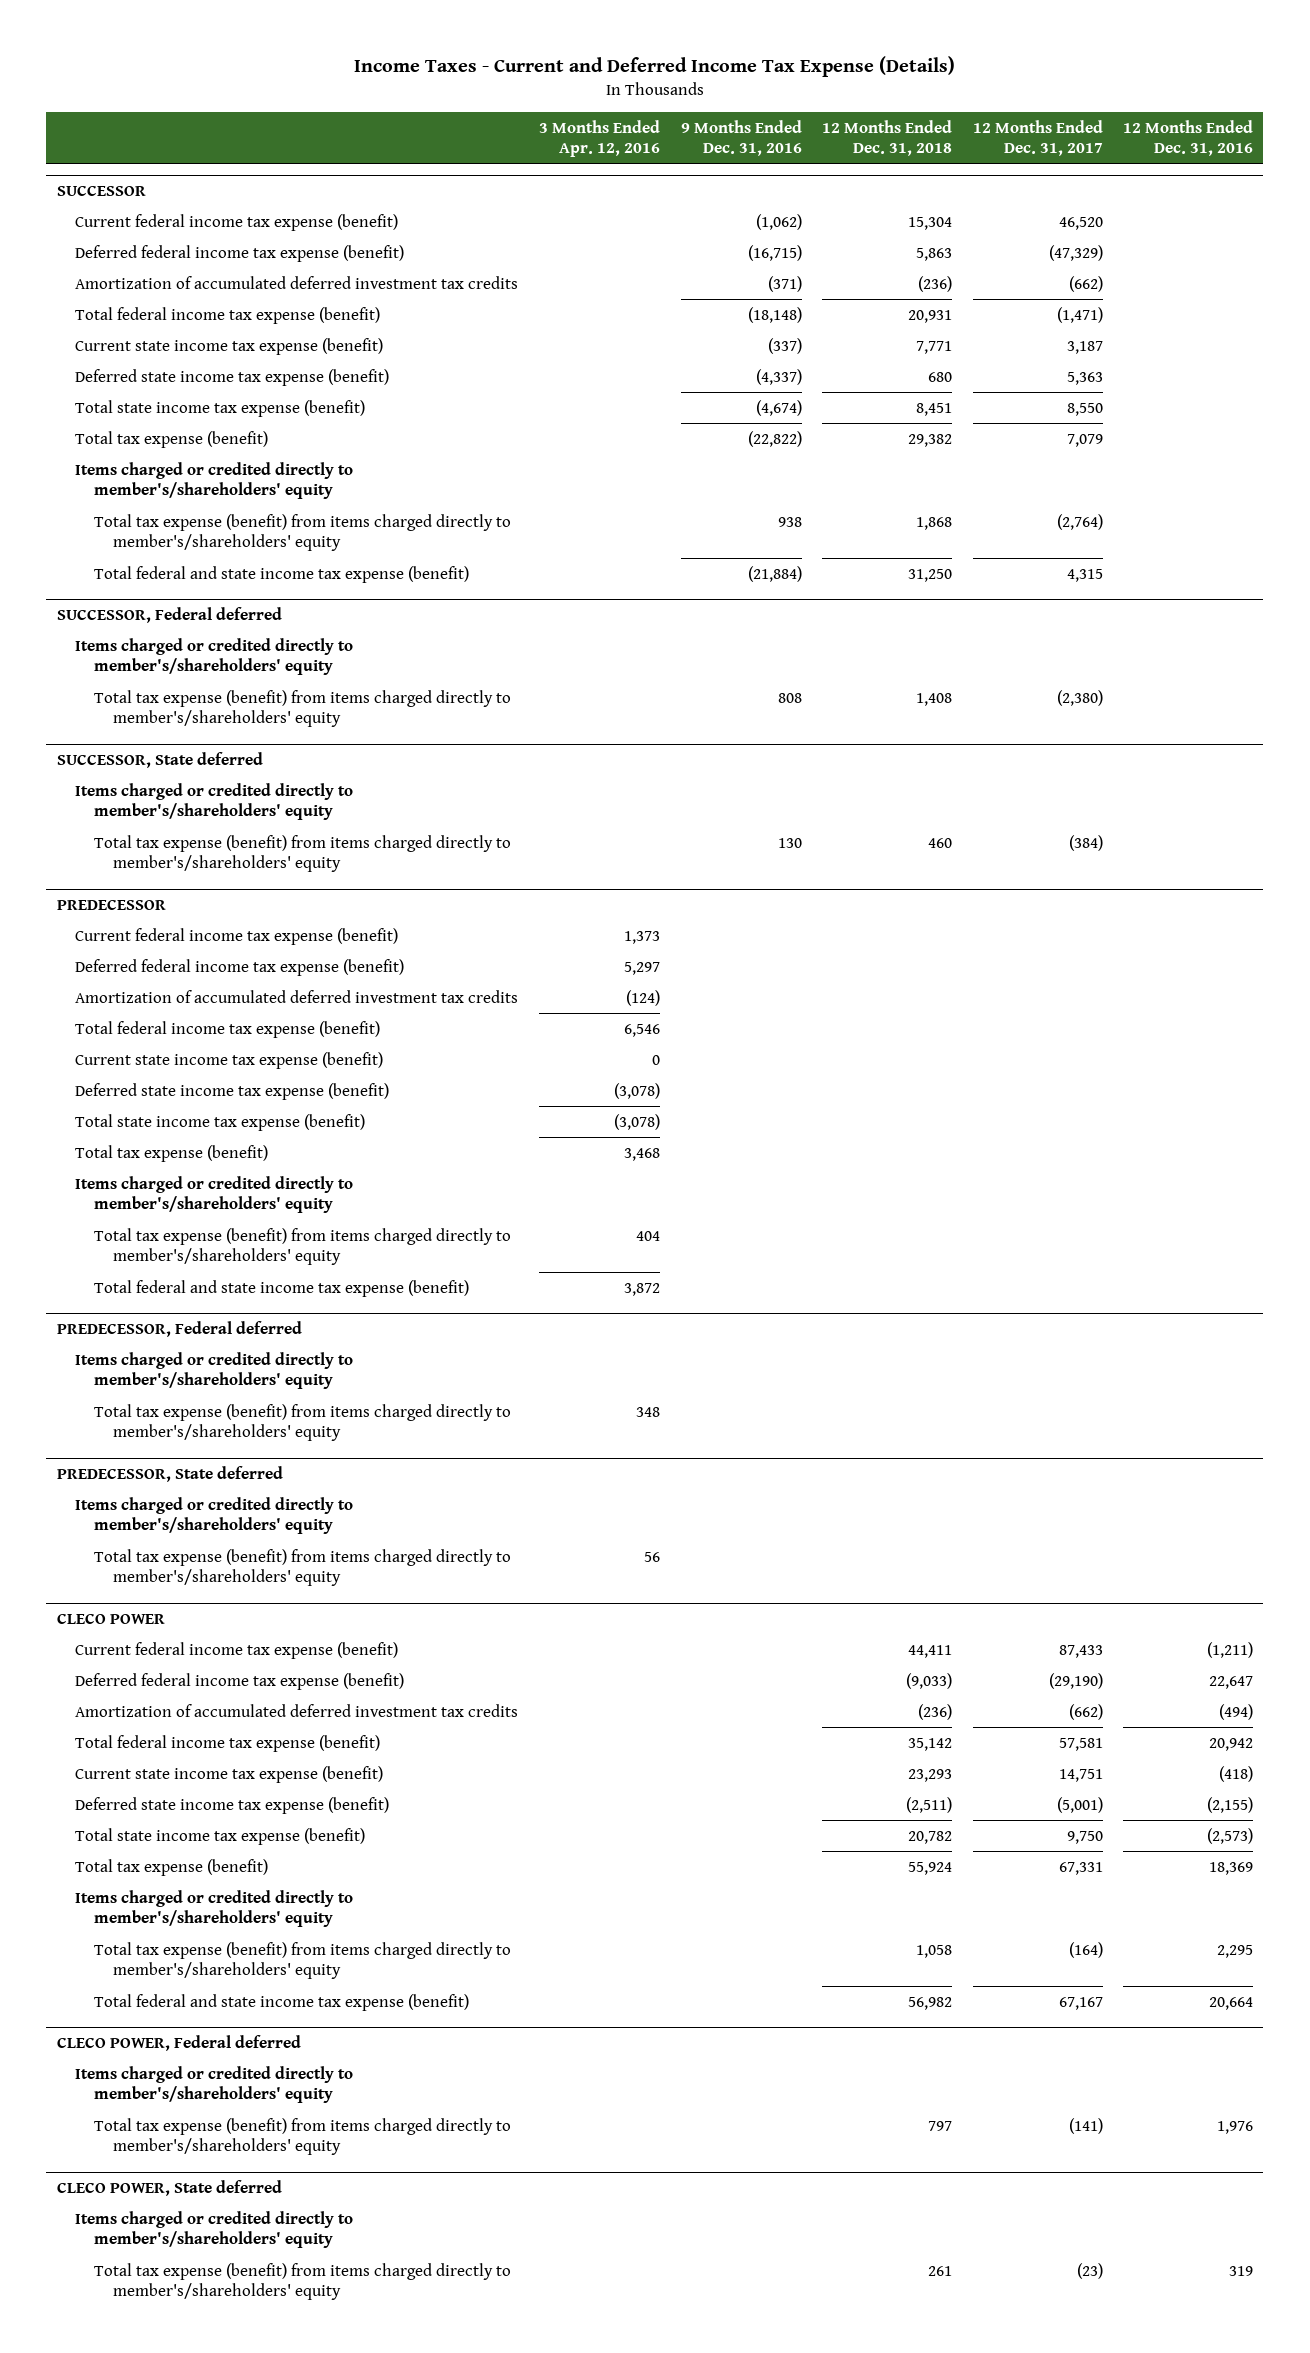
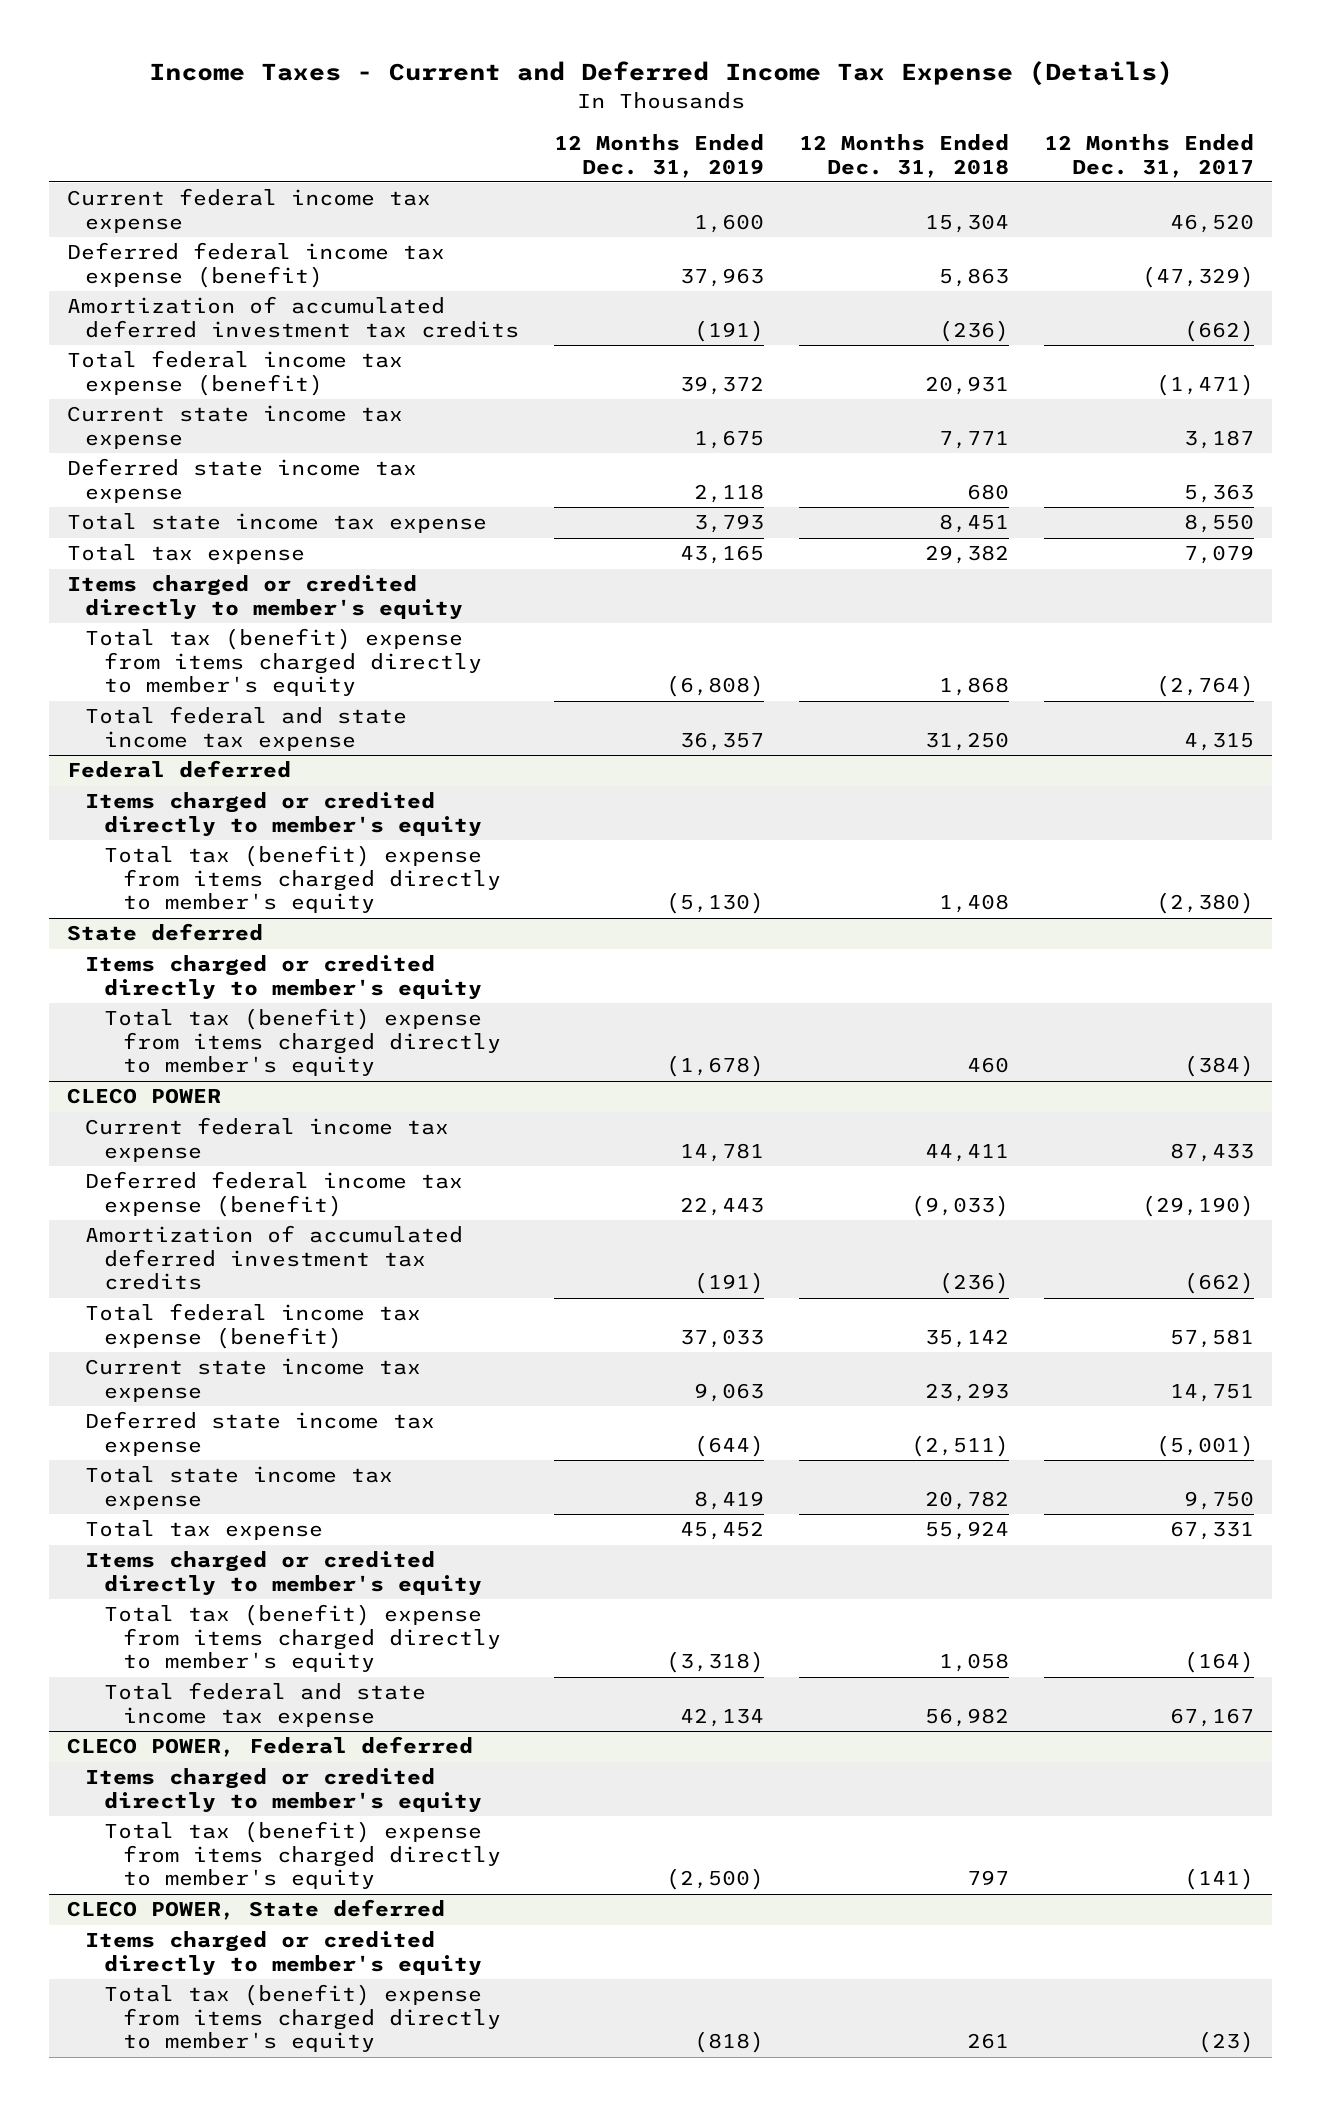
- | 3 Months Ended Apr. 12, 2016 | 9 Months Ended Dec. 31, 2016 | 12 Months Ended Dec. 31, 2018 | 12 Months Ended Dec. 31, 2017 | 12 Months Ended Dec. 31, 2016
+ | 12 Months Ended Dec. 31, 2019 | 12 Months Ended Dec. 31, 2018 | 12 Months Ended Dec. 31, 2017
- SUCCESSOR
- Current federal income tax expense (benefit) | | (1,062) | 15,304 | 46,520 |
+ Current federal income tax expense | 1,600 | 15,304 | 46,520
- Current state income tax expense (benefit) | | (337) | 7,771 | 3,187 |
- Deferred state income tax expense (benefit) | | (4,337) | 680 | 5,363 |
- Total state income tax expense (benefit) | | (4,674) | 8,451 | 8,550 |
- Total tax expense (benefit) | | (22,822) | 29,382 | 7,079 |
- Items charged or credited directly to member's/shareholders' equity
- Total tax expense (benefit) from items charged directly to member's/shareholders' equity | | 938 | 1,868 | (2,764) |
- Total federal and state income tax expense (benefit) | | (21,884) | 31,250 | 4,315 |
- SUCCESSOR, Federal deferred
- Items charged or credited directly to member's/shareholders' equity
- Total tax expense (benefit) from items charged directly to member's/shareholders' equity | | 808 | 1,408 | (2,380) |
- SUCCESSOR, State deferred
- Items charged or credited directly to member's/shareholders' equity
- Total tax expense (benefit) from items charged directly to member's/shareholders' equity | | 130 | 460 | (384) |
- PREDECESSOR
- Current federal income tax expense (benefit) | 1,373 | | | |
- Deferred federal income tax expense (benefit) | 5,297 | | | |
- Amortization of accumulated deferred investment tax credits | (124) | | | |
- Total federal income tax expense (benefit) | 6,546 | | | |
- Current state income tax expense (benefit) | 0 | | | |
- Deferred state income tax expense (benefit) | (3,078) | | | |
- Total state income tax expense (benefit) | (3,078) | | | |
- Total tax expense (benefit) | 3,468 | | | |
- Items charged or credited directly to member's/shareholders' equity
- Total tax expense (benefit) from items charged directly to member's/shareholders' equity | 404 | | | |
- Total federal and state income tax expense (benefit) | 3,872 | | | |
- PREDECESSOR, Federal deferred
- Items charged or credited directly to member's/shareholders' equity
- Total tax expense (benefit) from items charged directly to member's/shareholders' equity | 348 | | | |
- PREDECESSOR, State deferred
- Items charged or credited directly to member's/shareholders' equity
- Total tax expense (benefit) from items charged directly to member's/shareholders' equity | 56 | | | |
+ Current state income tax expense | 1,675 | 7,771 | 3,187
+ Deferred state income tax expense | 2,118 | 680 | 5,363
+ Total state income tax expense | 3,793 | 8,451 | 8,550
+ Total tax expense | 43,165 | 29,382 | 7,079
+ Items charged or credited directly to member's equity
+ Total tax (benefit) expense from items charged directly to member's equity | (6,808) | 1,868 | (2,764)
+ Total federal and state income tax expense | 36,357 | 31,250 | 4,315
+ Federal deferred
+ Items charged or credited directly to member's equity
+ Total tax (benefit) expense from items charged directly to member's equity | (5,130) | 1,408 | (2,380)
+ State deferred
+ Items charged or credited directly to member's equity
+ Total tax (benefit) expense from items charged directly to member's equity | (1,678) | 460 | (384)
@ CLECO POWER
- Current federal income tax expense (benefit) | | | 44,411 | 87,433 | (1,211)
+ Current federal income tax expense | 14,781 | 44,411 | 87,433
- Current state income tax expense (benefit) | | | 23,293 | 14,751 | (418)
- Deferred state income tax expense (benefit) | | | (2,511) | (5,001) | (2,155)
- Total state income tax expense (benefit) | | | 20,782 | 9,750 | (2,573)
- Total tax expense (benefit) | | | 55,924 | 67,331 | 18,369
- Items charged or credited directly to member's/shareholders' equity
- Total tax expense (benefit) from items charged directly to member's/shareholders' equity | | | 1,058 | (164) | 2,295
- Total federal and state income tax expense (benefit) | | | 56,982 | 67,167 | 20,664
+ Current state income tax expense | 9,063 | 23,293 | 14,751
+ Deferred state income tax expense | (644) | (2,511) | (5,001)
+ Total state income tax expense | 8,419 | 20,782 | 9,750
+ Total tax expense | 45,452 | 55,924 | 67,331
+ Items charged or credited directly to member's equity
+ Total tax (benefit) expense from items charged directly to member's equity | (3,318) | 1,058 | (164)
+ Total federal and state income tax expense | 42,134 | 56,982 | 67,167
@ CLECO POWER, Federal deferred
- Items charged or credited directly to member's/shareholders' equity
- Total tax expense (benefit) from items charged directly to member's/shareholders' equity | | | 797 | (141) | 1,976
+ Items charged or credited directly to member's equity
+ Total tax (benefit) expense from items charged directly to member's equity | (2,500) | 797 | (141)
@ CLECO POWER, State deferred
- Items charged or credited directly to member's/shareholders' equity
- Total tax expense (benefit) from items charged directly to member's/shareholders' equity | | | 261 | (23) | 319
+ Items charged or credited directly to member's equity
+ Total tax (benefit) expense from items charged directly to member's equity | (818) | 261 | (23)

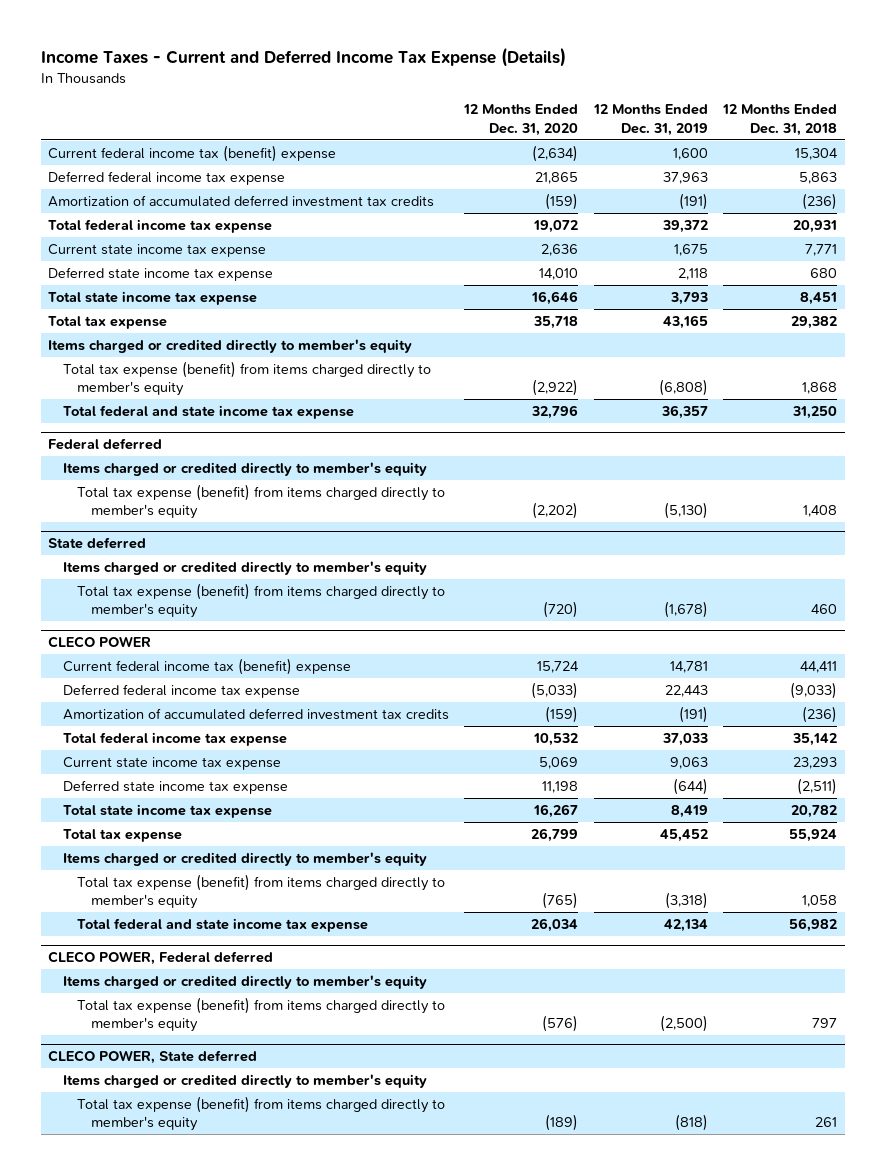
- | 12 Months Ended Dec. 31, 2019 | 12 Months Ended Dec. 31, 2018 | 12 Months Ended Dec. 31, 2017
+ | 12 Months Ended Dec. 31, 2020 | 12 Months Ended Dec. 31, 2019 | 12 Months Ended Dec. 31, 2018
- Current federal income tax expense | 1,600 | 15,304 | 46,520
- Deferred federal income tax expense (benefit) | 37,963 | 5,863 | (47,329)
+ Current federal income tax (benefit) expense | (2,634) | 1,600 | 15,304
+ Deferred federal income tax expense | 21,865 | 37,963 | 5,863
- Total federal income tax expense (benefit) | 39,372 | 20,931 | (1,471)
+ Total federal income tax expense | 19,072 | 39,372 | 20,931
- Total tax (benefit) expense from items charged directly to member's equity | (6,808) | 1,868 | (2,764)
+ Total tax expense (benefit) from items charged directly to member's equity | (2,922) | (6,808) | 1,868
@ Federal deferred
- Total tax (benefit) expense from items charged directly to member's equity | (5,130) | 1,408 | (2,380)
+ Total tax expense (benefit) from items charged directly to member's equity | (2,202) | (5,130) | 1,408
@ State deferred
- Total tax (benefit) expense from items charged directly to member's equity | (1,678) | 460 | (384)
+ Total tax expense (benefit) from items charged directly to member's equity | (720) | (1,678) | 460
@ CLECO POWER
- Current federal income tax expense | 14,781 | 44,411 | 87,433
- Deferred federal income tax expense (benefit) | 22,443 | (9,033) | (29,190)
+ Current federal income tax (benefit) expense | 15,724 | 14,781 | 44,411
+ Deferred federal income tax expense | (5,033) | 22,443 | (9,033)
- Total federal income tax expense (benefit) | 37,033 | 35,142 | 57,581
+ Total federal income tax expense | 10,532 | 37,033 | 35,142
- Total tax (benefit) expense from items charged directly to member's equity | (3,318) | 1,058 | (164)
+ Total tax expense (benefit) from items charged directly to member's equity | (765) | (3,318) | 1,058
@ CLECO POWER, Federal deferred
- Total tax (benefit) expense from items charged directly to member's equity | (2,500) | 797 | (141)
+ Total tax expense (benefit) from items charged directly to member's equity | (576) | (2,500) | 797
@ CLECO POWER, State deferred
- Total tax (benefit) expense from items charged directly to member's equity | (818) | 261 | (23)
+ Total tax expense (benefit) from items charged directly to member's equity | (189) | (818) | 261

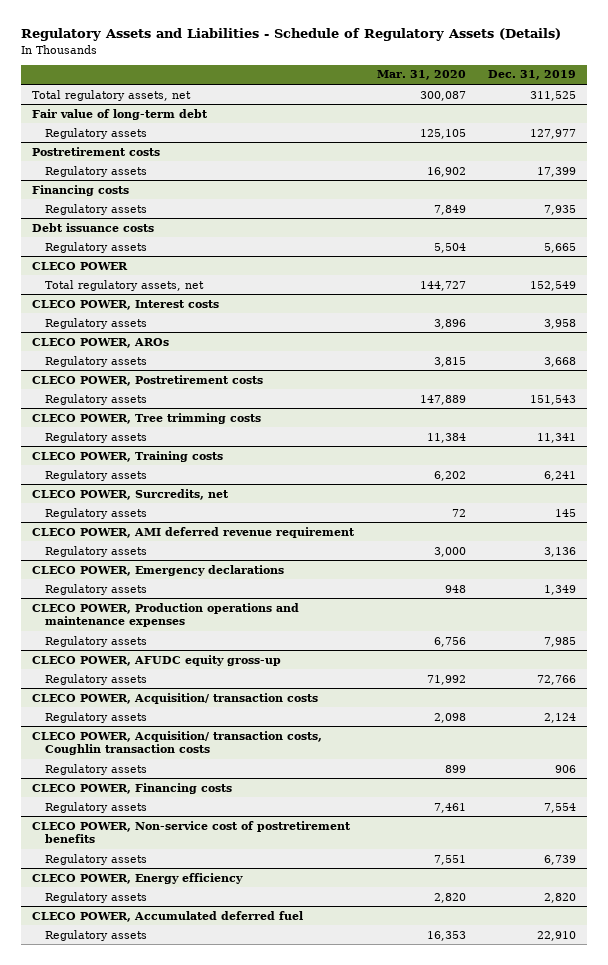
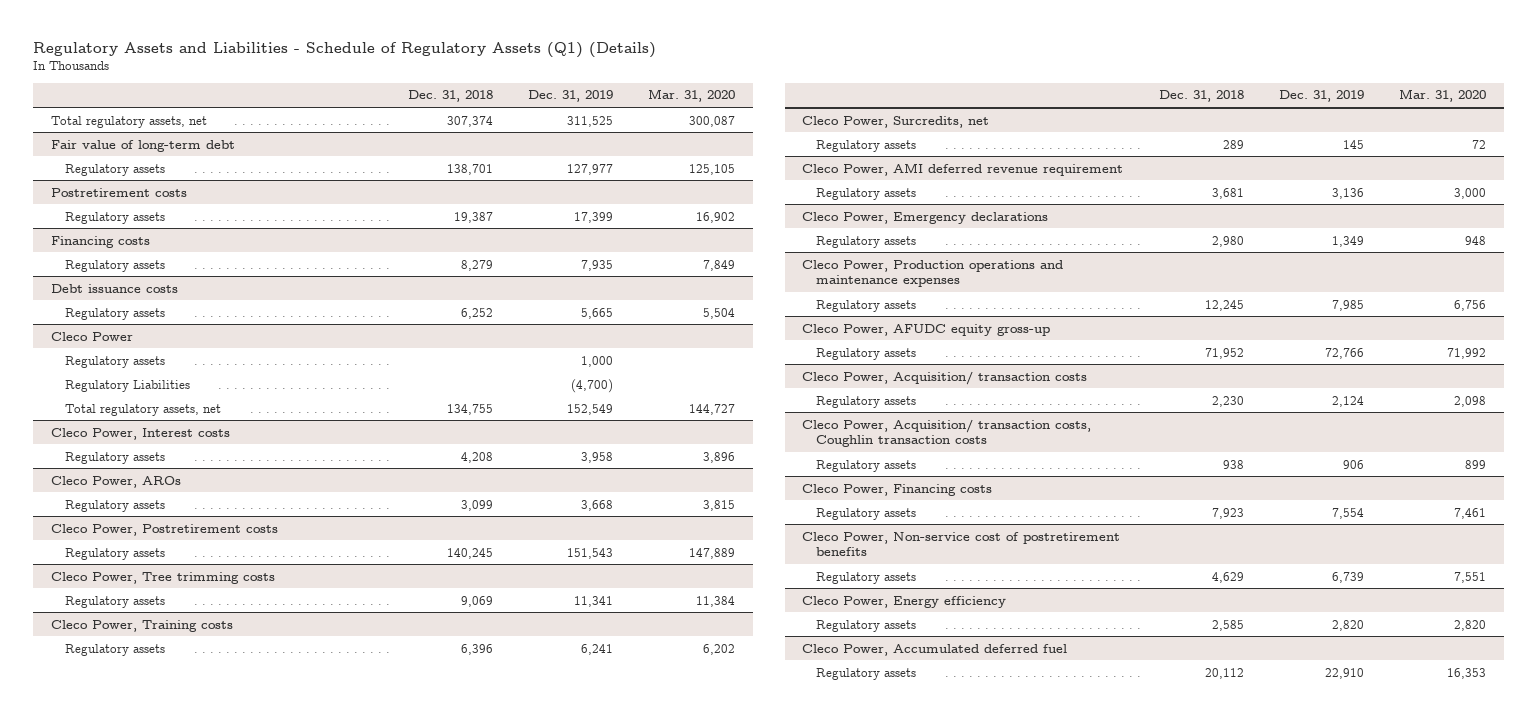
- Regulatory Assets and Liabilities - Schedule of Regulatory Assets (Details)
+ Regulatory Assets and Liabilities - Schedule of Regulatory Assets (Q1) (Details)
- | Mar. 31, 2020 | Dec. 31, 2019
+ | Dec. 31, 2018 | Dec. 31, 2019 | Mar. 31, 2020
- CLECO POWER
+ Cleco Power
+ Regulatory assets | | 1,000 |
+ Regulatory Liabilities | | (4,700) |
- CLECO POWER, Interest costs
+ Cleco Power, Interest costs
- CLECO POWER, AROs
+ Cleco Power, AROs
- CLECO POWER, Postretirement costs
+ Cleco Power, Postretirement costs
- CLECO POWER, Tree trimming costs
+ Cleco Power, Tree trimming costs
- CLECO POWER, Training costs
+ Cleco Power, Training costs
- CLECO POWER, Surcredits, net
+ Cleco Power, Surcredits, net
- CLECO POWER, AMI deferred revenue requirement
+ Cleco Power, AMI deferred revenue requirement
- CLECO POWER, Emergency declarations
+ Cleco Power, Emergency declarations
- CLECO POWER, Production operations and maintenance expenses
+ Cleco Power, Production operations and maintenance expenses
- CLECO POWER, AFUDC equity gross-up
+ Cleco Power, AFUDC equity gross-up
- CLECO POWER, Acquisition/ transaction costs
+ Cleco Power, Acquisition/ transaction costs
- CLECO POWER, Acquisition/ transaction costs, Coughlin transaction costs
+ Cleco Power, Acquisition/ transaction costs, Coughlin transaction costs
- CLECO POWER, Financing costs
+ Cleco Power, Financing costs
- CLECO POWER, Non-service cost of postretirement benefits
+ Cleco Power, Non-service cost of postretirement benefits
- CLECO POWER, Energy efficiency
+ Cleco Power, Energy efficiency
- CLECO POWER, Accumulated deferred fuel
+ Cleco Power, Accumulated deferred fuel

